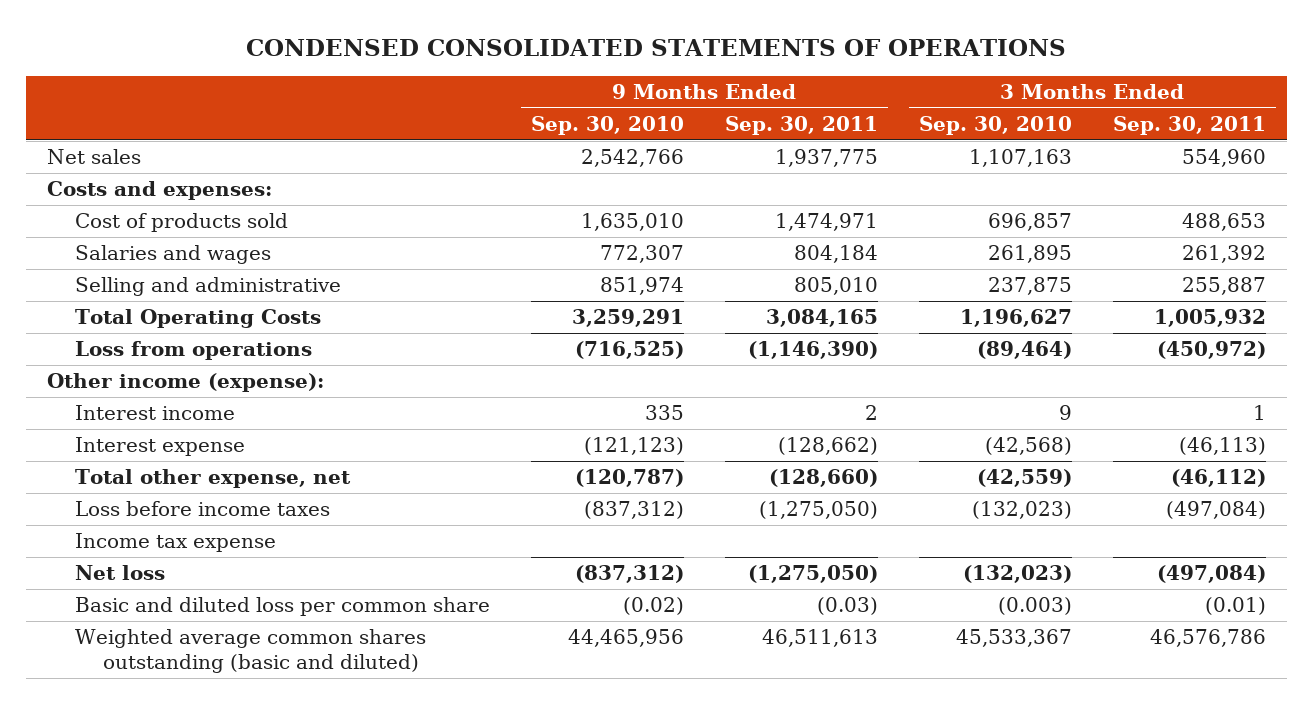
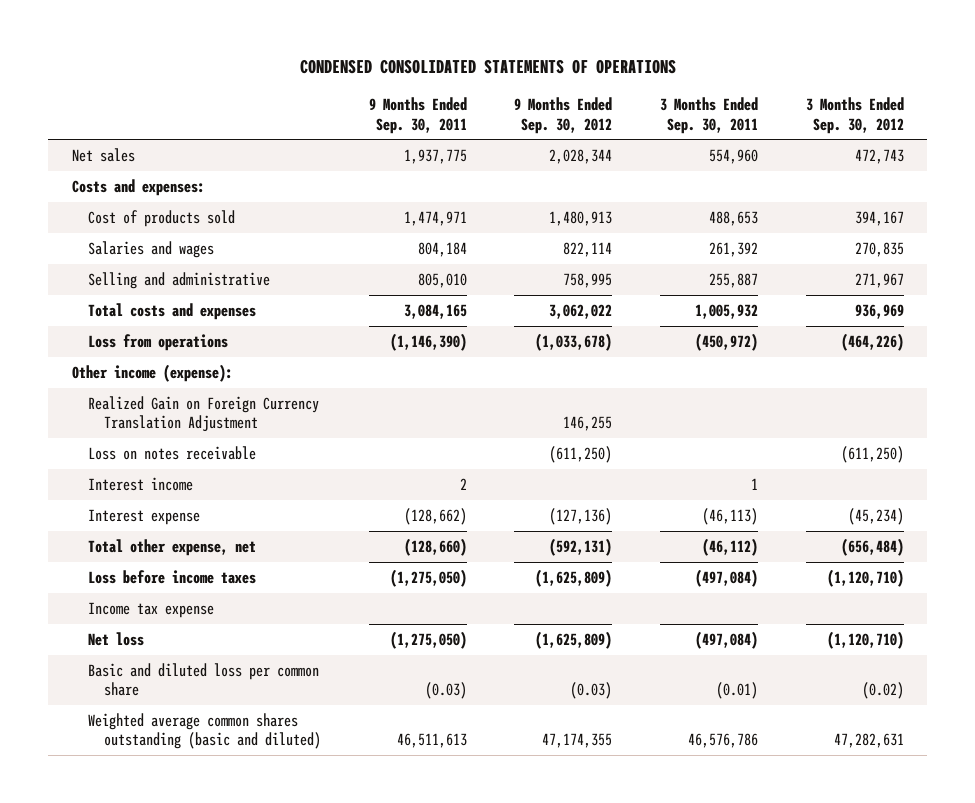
- | 9 Months Ended Sep. 30, 2010 | 9 Months Ended Sep. 30, 2011 | 3 Months Ended Sep. 30, 2010 | 3 Months Ended Sep. 30, 2011
+ | 9 Months Ended Sep. 30, 2011 | 9 Months Ended Sep. 30, 2012 | 3 Months Ended Sep. 30, 2011 | 3 Months Ended Sep. 30, 2012
- Total Operating Costs | 3,259,291 | 3,084,165 | 1,196,627 | 1,005,932
+ Total costs and expenses | 3,084,165 | 3,062,022 | 1,005,932 | 936,969
+ Realized Gain on Foreign Currency Translation Adjustment | | 146,255 | |
+ Loss on notes receivable | | (611,250) | | (611,250)

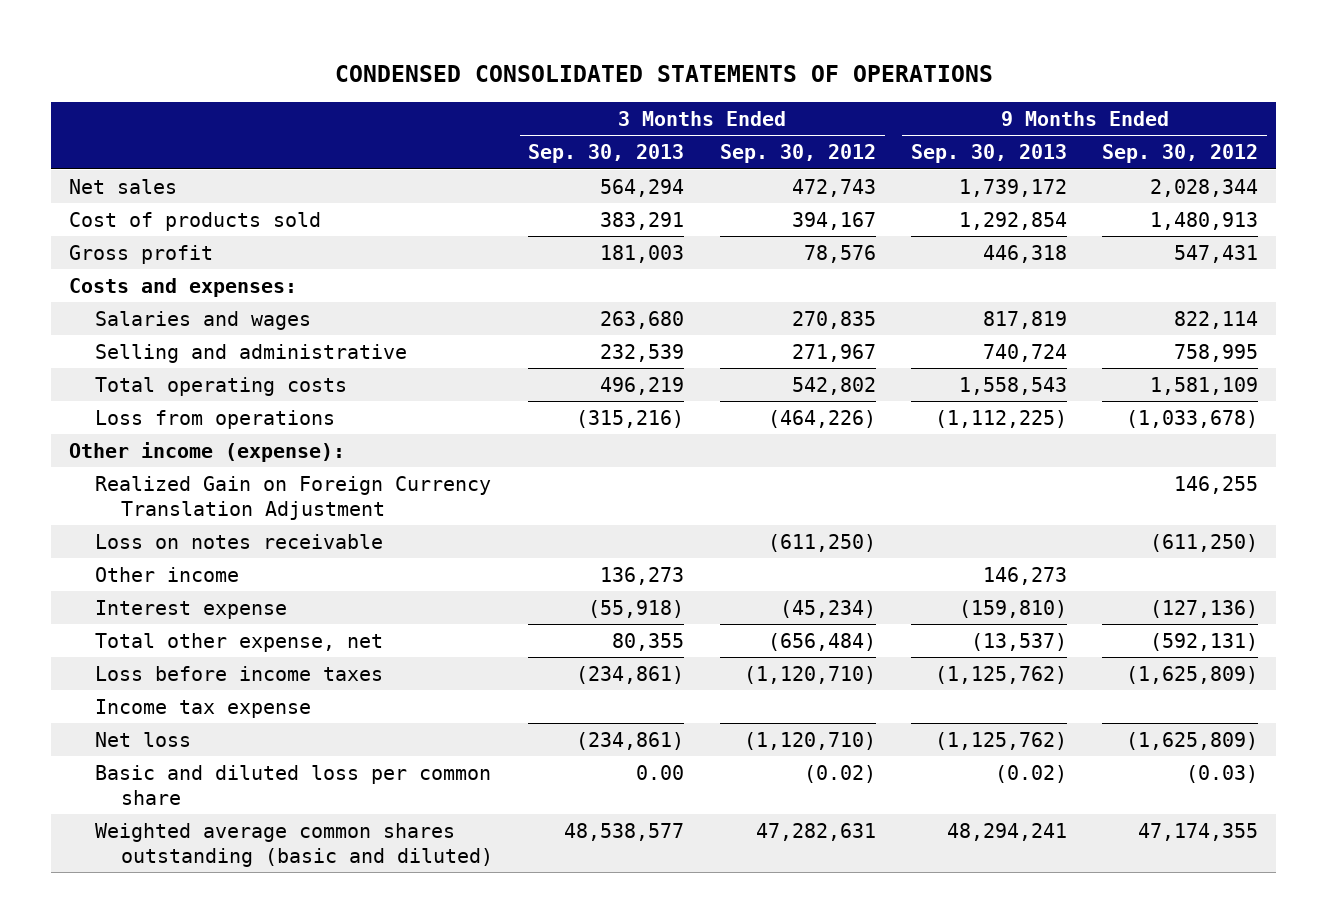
- | 9 Months Ended Sep. 30, 2011 | 9 Months Ended Sep. 30, 2012 | 3 Months Ended Sep. 30, 2011 | 3 Months Ended Sep. 30, 2012
+ | 3 Months Ended Sep. 30, 2013 | 3 Months Ended Sep. 30, 2012 | 9 Months Ended Sep. 30, 2013 | 9 Months Ended Sep. 30, 2012
+ Gross profit | 181,003 | 78,576 | 446,318 | 547,431
moved down: Costs and expenses:
- Total costs and expenses | 3,084,165 | 3,062,022 | 1,005,932 | 936,969
+ Total operating costs | 496,219 | 542,802 | 1,558,543 | 1,581,109
- Interest income | 2 | | 1 |
+ Other income | 136,273 | | 146,273 |

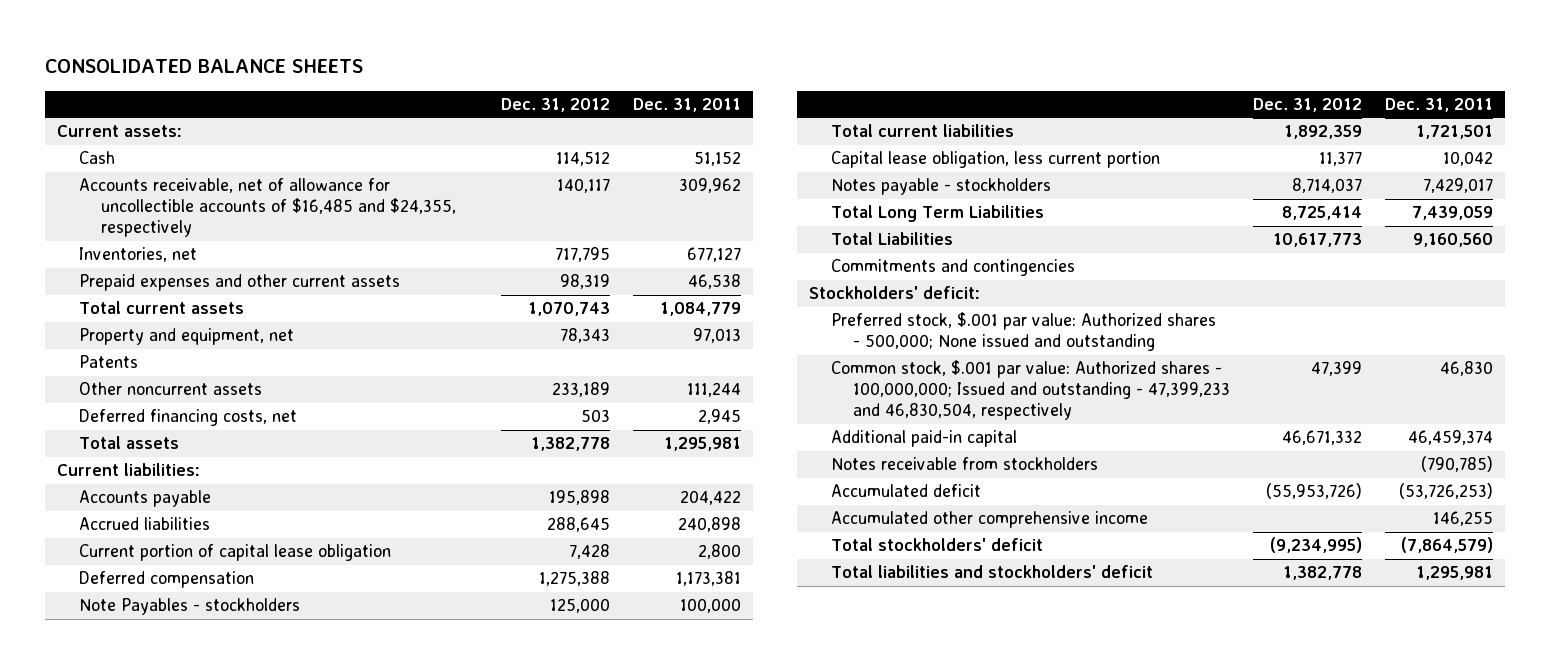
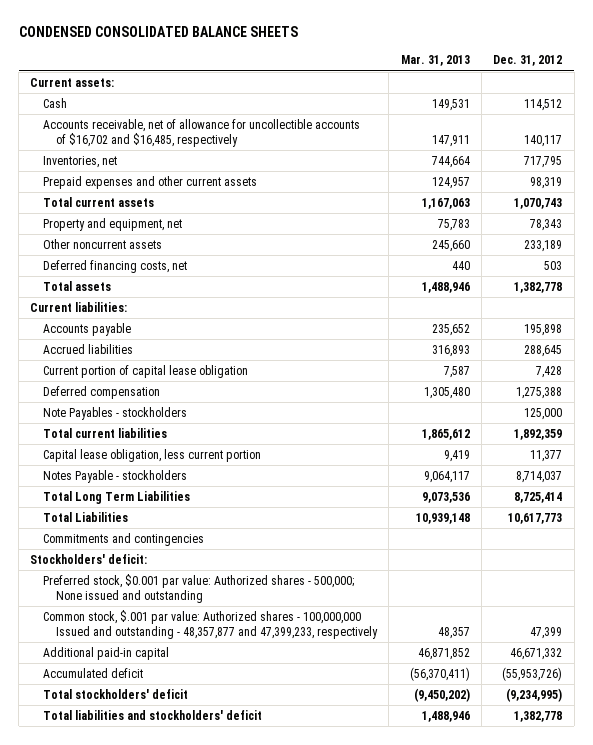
- CONSOLIDATED BALANCE SHEETS
+ CONDENSED CONSOLIDATED BALANCE SHEETS
- | Dec. 31, 2012 | Dec. 31, 2011
+ | Mar. 31, 2013 | Dec. 31, 2012
- Accounts receivable, net of allowance for uncollectible accounts of $16,485 and $24,355, respectively | 140,117 | 309,962
+ Accounts receivable, net of allowance for uncollectible accounts of $16,702 and $16,485, respectively | 147,911 | 140,117
- Patents
- Notes payable - stockholders | 8,714,037 | 7,429,017
+ Notes Payable - stockholders | 9,064,117 | 8,714,037
- Preferred stock, $.001 par value: Authorized shares - 500,000; None issued and outstanding
- Common stock, $.001 par value: Authorized shares - 100,000,000; Issued and outstanding - 47,399,233 and 46,830,504, respectively | 47,399 | 46,830
+ Preferred stock, $0.001 par value: Authorized shares - 500,000; None issued and outstanding
+ Common stock, $.001 par value: Authorized shares - 100,000,000 Issued and outstanding - 48,357,877 and 47,399,233, respectively | 48,357 | 47,399
- Notes receivable from stockholders | | (790,785)
- Accumulated other comprehensive income | | 146,255

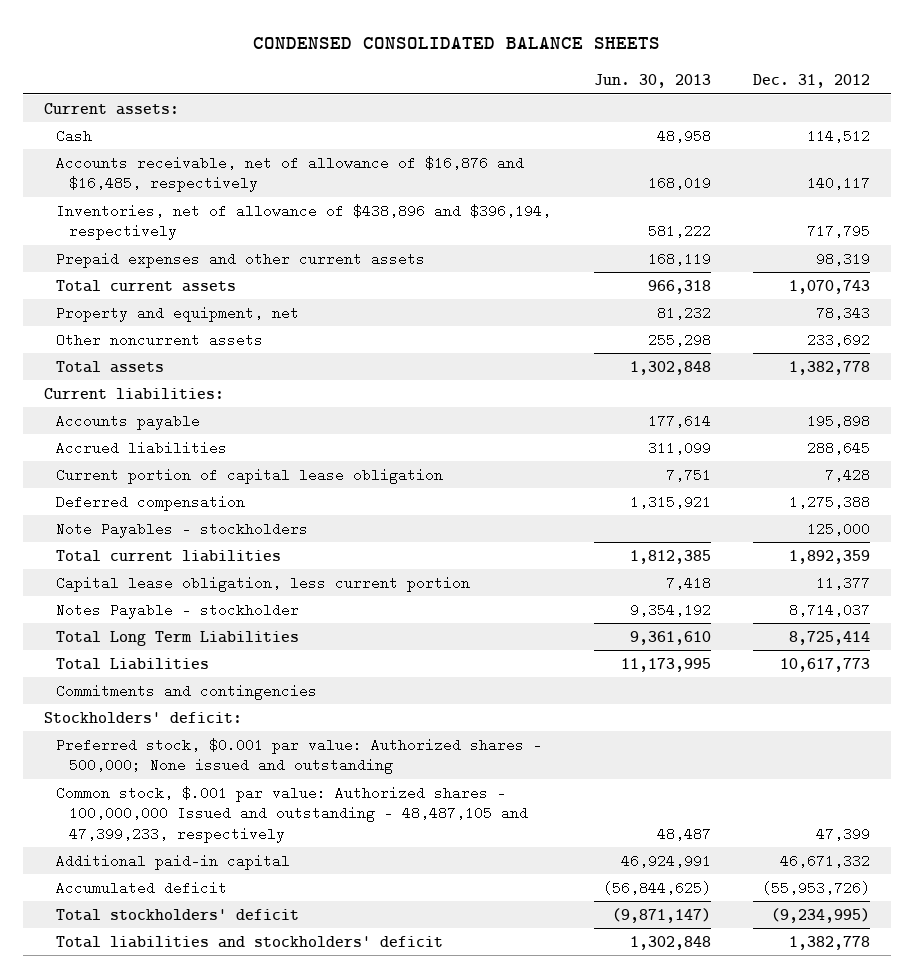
- | Mar. 31, 2013 | Dec. 31, 2012
+ | Jun. 30, 2013 | Dec. 31, 2012
- Accounts receivable, net of allowance for uncollectible accounts of $16,702 and $16,485, respectively | 147,911 | 140,117
- Inventories, net | 744,664 | 717,795
+ Accounts receivable, net of allowance of $16,876 and $16,485, respectively | 168,019 | 140,117
+ Inventories, net of allowance of $438,896 and $396,194, respectively | 581,222 | 717,795
- Other noncurrent assets | 245,660 | 233,189
- Deferred financing costs, net | 440 | 503
+ Other noncurrent assets | 255,298 | 233,692
- Notes Payable - stockholders | 9,064,117 | 8,714,037
+ Notes Payable - stockholder | 9,354,192 | 8,714,037
- Common stock, $.001 par value: Authorized shares - 100,000,000 Issued and outstanding - 48,357,877 and 47,399,233, respectively | 48,357 | 47,399
+ Common stock, $.001 par value: Authorized shares - 100,000,000 Issued and outstanding - 48,487,105 and 47,399,233, respectively | 48,487 | 47,399

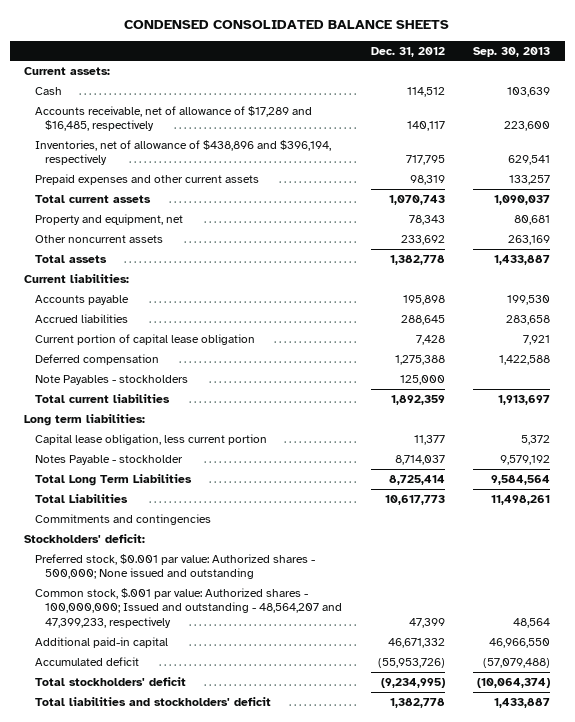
- | Jun. 30, 2013 | Dec. 31, 2012
+ | Dec. 31, 2012 | Sep. 30, 2013
- Accounts receivable, net of allowance of $16,876 and $16,485, respectively | 168,019 | 140,117
+ Accounts receivable, net of allowance of $17,289 and $16,485, respectively | 140,117 | 223,600
+ Long term liabilities:
- Common stock, $.001 par value: Authorized shares - 100,000,000 Issued and outstanding - 48,487,105 and 47,399,233, respectively | 48,487 | 47,399
+ Common stock, $.001 par value: Authorized shares - 100,000,000; Issued and outstanding - 48,564,207 and 47,399,233, respectively | 47,399 | 48,564

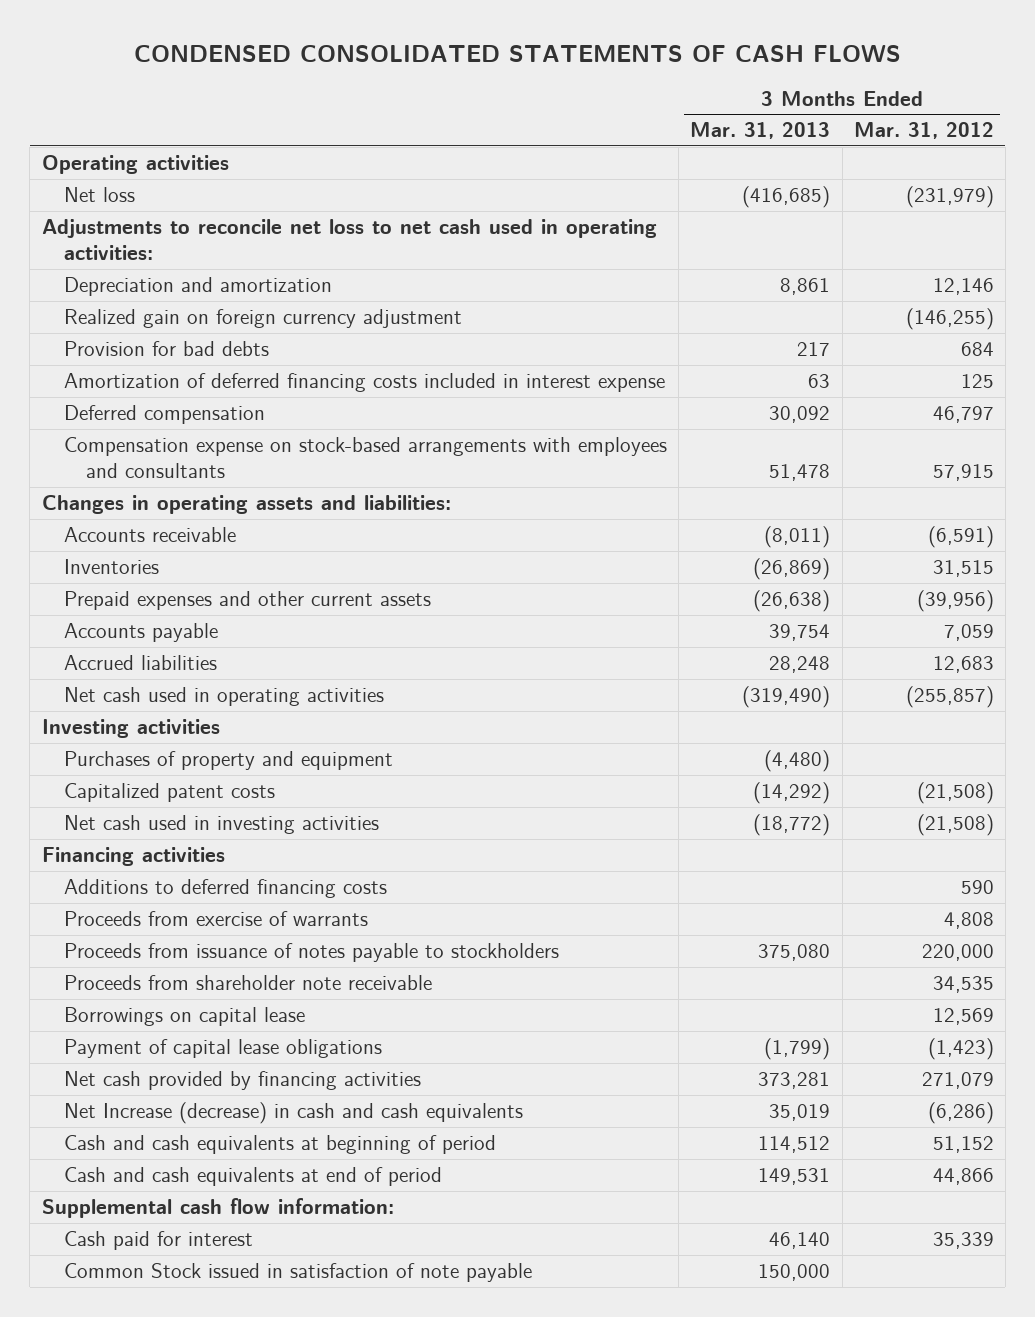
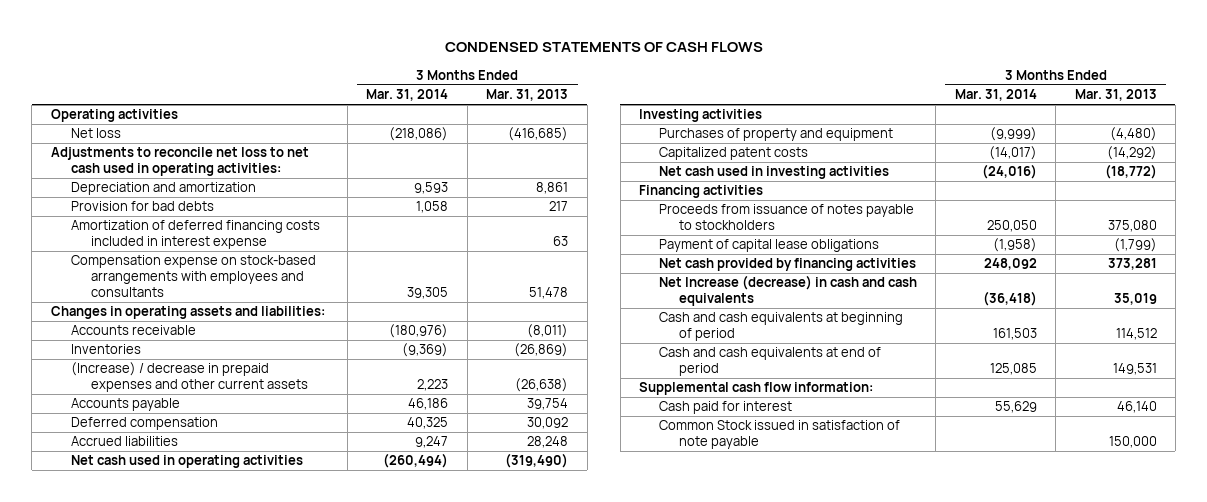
- CONDENSED CONSOLIDATED STATEMENTS OF CASH FLOWS
+ CONDENSED STATEMENTS OF CASH FLOWS
- | 3 Months Ended Mar. 31, 2013 | 3 Months Ended Mar. 31, 2012
+ | 3 Months Ended Mar. 31, 2014 | 3 Months Ended Mar. 31, 2013
- Realized gain on foreign currency adjustment | | (146,255)
- Prepaid expenses and other current assets | (26,638) | (39,956)
+ (Increase) / decrease in prepaid expenses and other current assets | 2,223 | (26,638)
moved down: Deferred compensation | 40,325 | 30,092
- Additions to deferred financing costs | | 590
- Proceeds from exercise of warrants | | 4,808
- Proceeds from shareholder note receivable | | 34,535
- Borrowings on capital lease | | 12,569

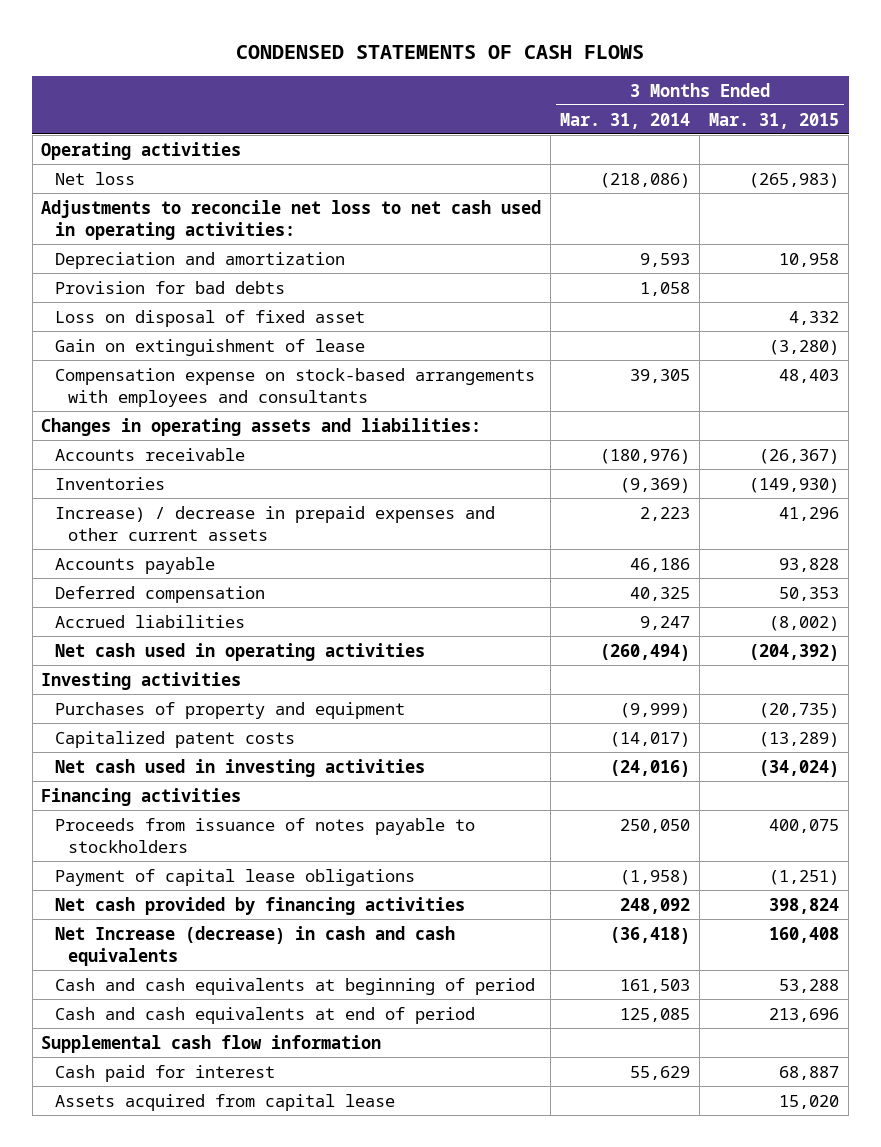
- | 3 Months Ended Mar. 31, 2014 | 3 Months Ended Mar. 31, 2013
+ | 3 Months Ended Mar. 31, 2014 | 3 Months Ended Mar. 31, 2015
- Amortization of deferred financing costs included in interest expense | | 63
+ Loss on disposal of fixed asset | | 4,332
+ Gain on extinguishment of lease | | (3,280)
- (Increase) / decrease in prepaid expenses and other current assets | 2,223 | (26,638)
+ Increase) / decrease in prepaid expenses and other current assets | 2,223 | 41,296
- Supplemental cash flow information:
+ Supplemental cash flow information
- Common Stock issued in satisfaction of note payable | | 150,000
+ Assets acquired from capital lease | | 15,020

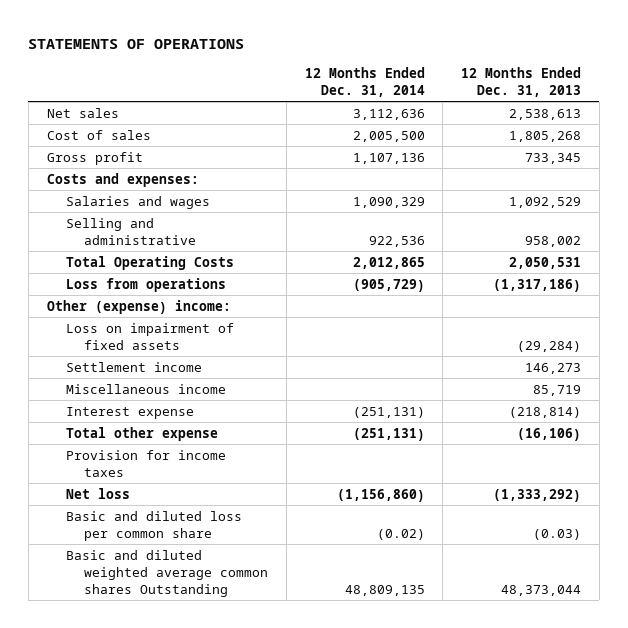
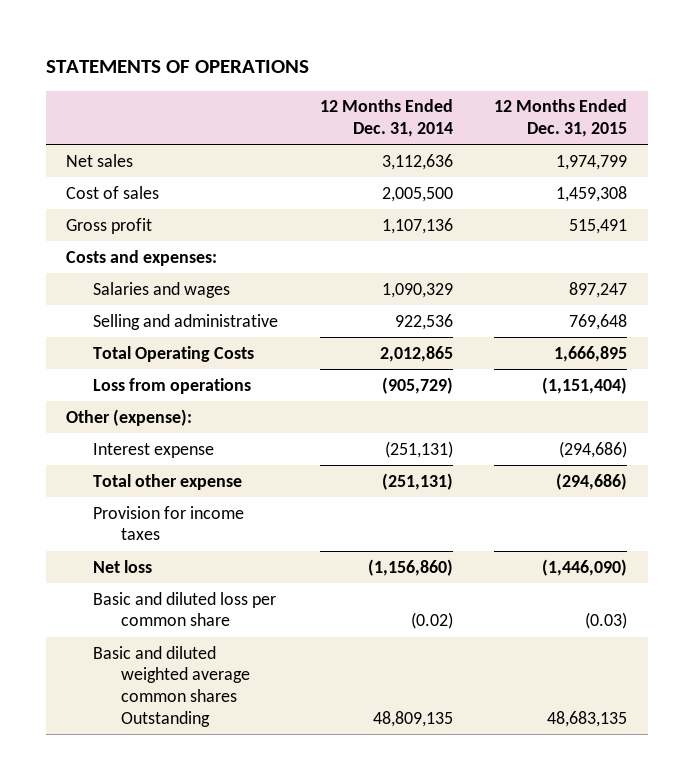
- | 12 Months Ended Dec. 31, 2014 | 12 Months Ended Dec. 31, 2013
+ | 12 Months Ended Dec. 31, 2014 | 12 Months Ended Dec. 31, 2015
- Other (expense) income:
- Loss on impairment of fixed assets | | (29,284)
- Settlement income | | 146,273
- Miscellaneous income | | 85,719
+ Other (expense):

